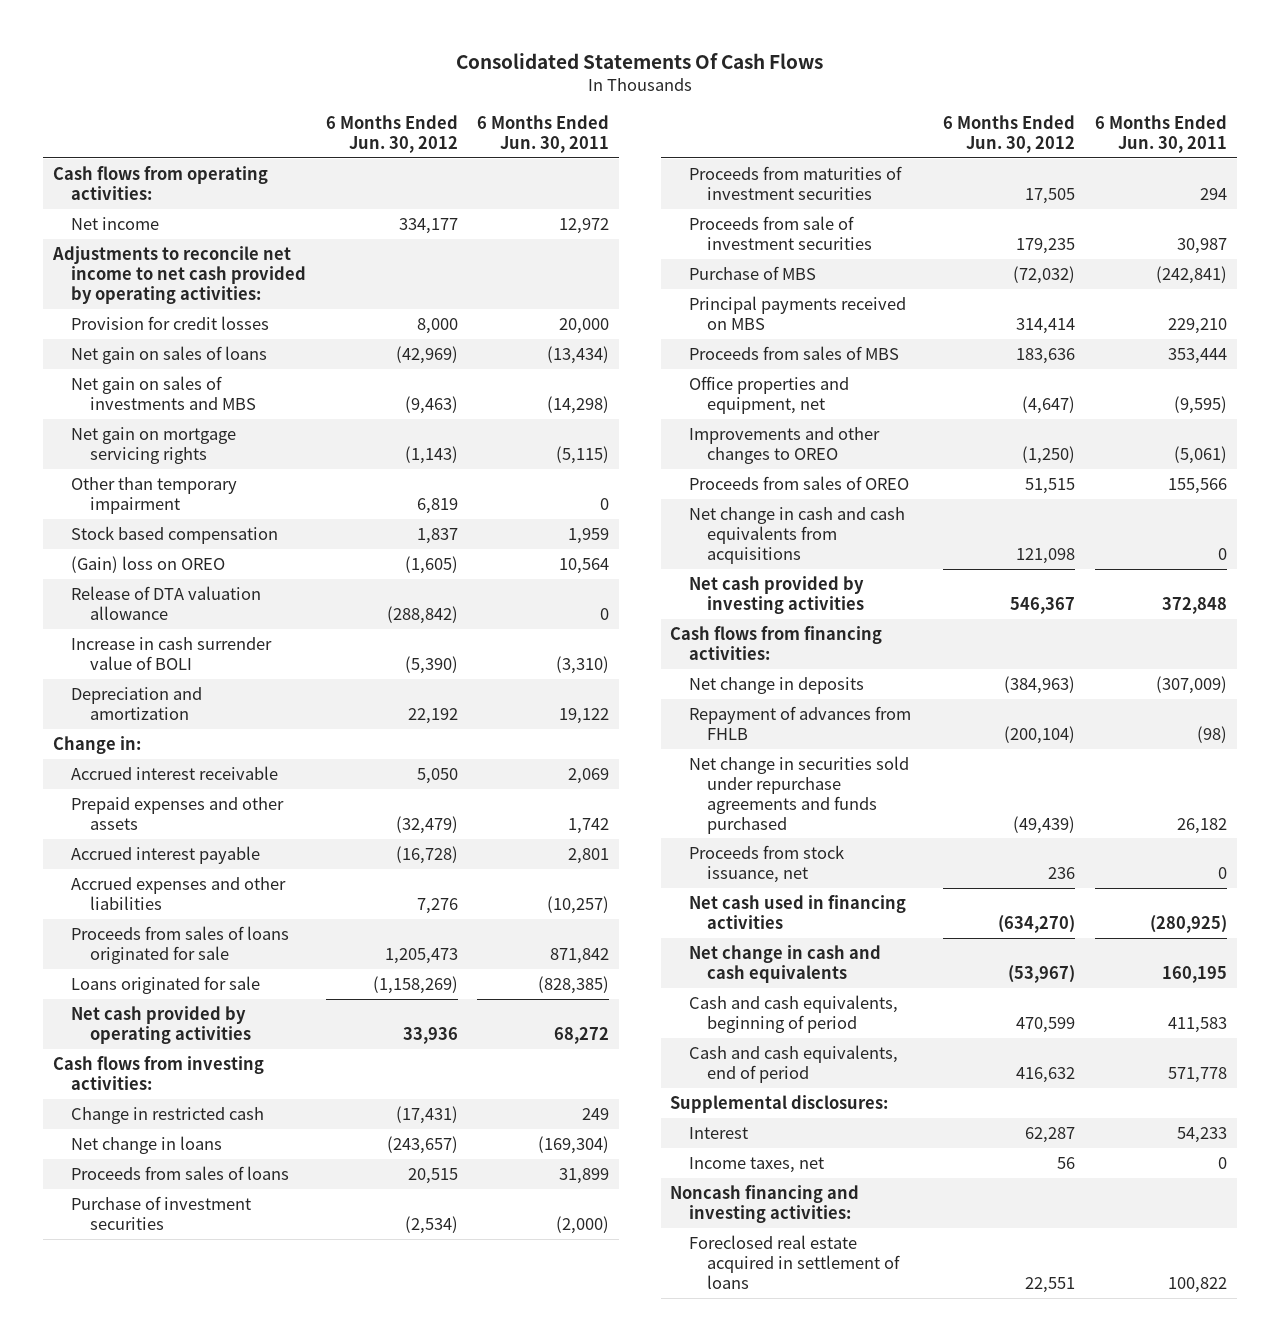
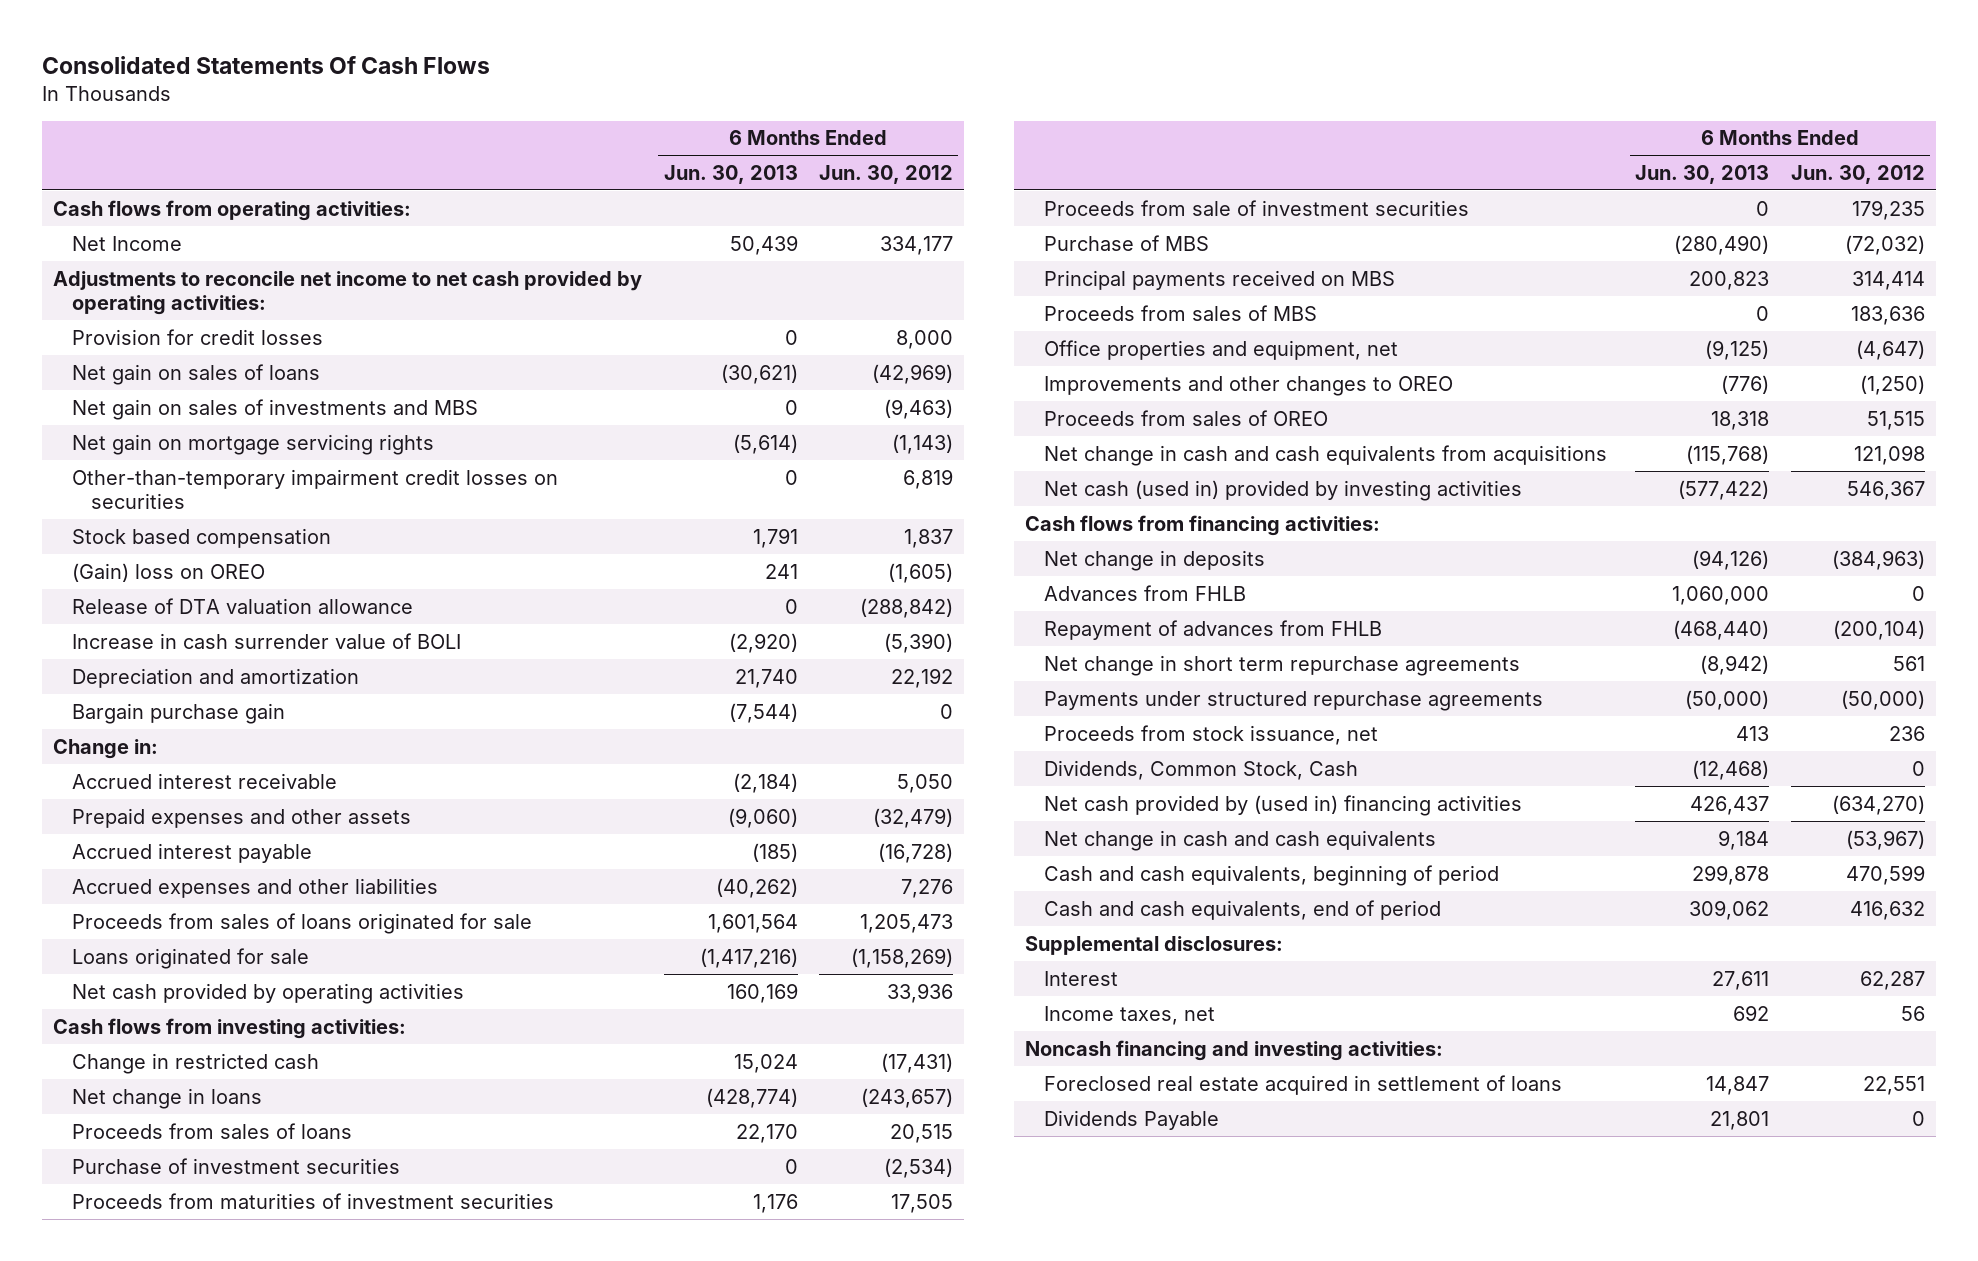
- | 6 Months Ended Jun. 30, 2012 | 6 Months Ended Jun. 30, 2011
+ | 6 Months Ended Jun. 30, 2013 | 6 Months Ended Jun. 30, 2012
- Net income | 334,177 | 12,972
+ Net Income | 50,439 | 334,177
- Other than temporary impairment | 6,819 | 0
+ Other-than-temporary impairment credit losses on securities | 0 | 6,819
+ Bargain purchase gain | (7,544) | 0
- Net cash provided by investing activities | 546,367 | 372,848
+ Net cash (used in) provided by investing activities | (577,422) | 546,367
+ Advances from FHLB | 1,060,000 | 0
- Net change in securities sold under repurchase agreements and funds purchased | (49,439) | 26,182
+ Net change in short term repurchase agreements | (8,942) | 561
+ Payments under structured repurchase agreements | (50,000) | (50,000)
- Net cash used in financing activities | (634,270) | (280,925)
+ Dividends, Common Stock, Cash | (12,468) | 0
+ Net cash provided by (used in) financing activities | 426,437 | (634,270)
+ Dividends Payable | 21,801 | 0

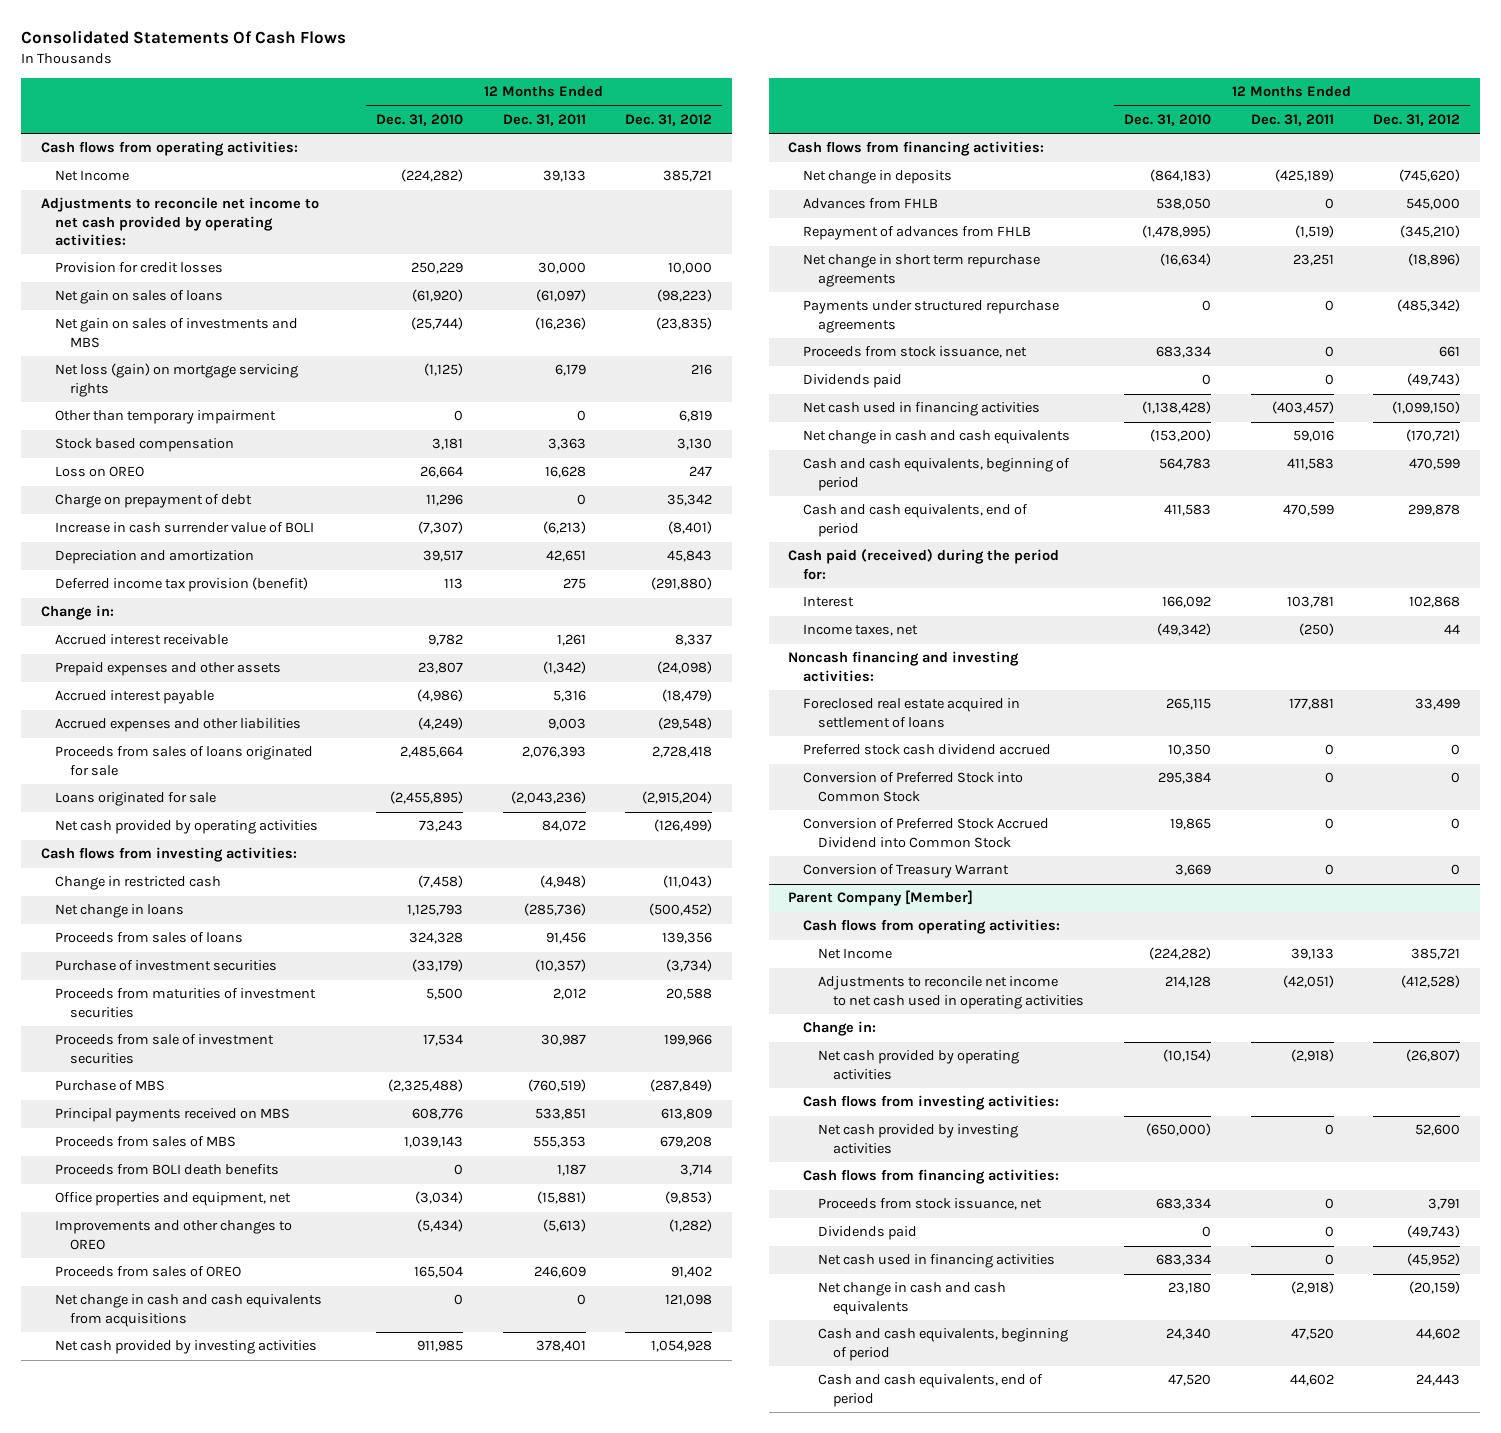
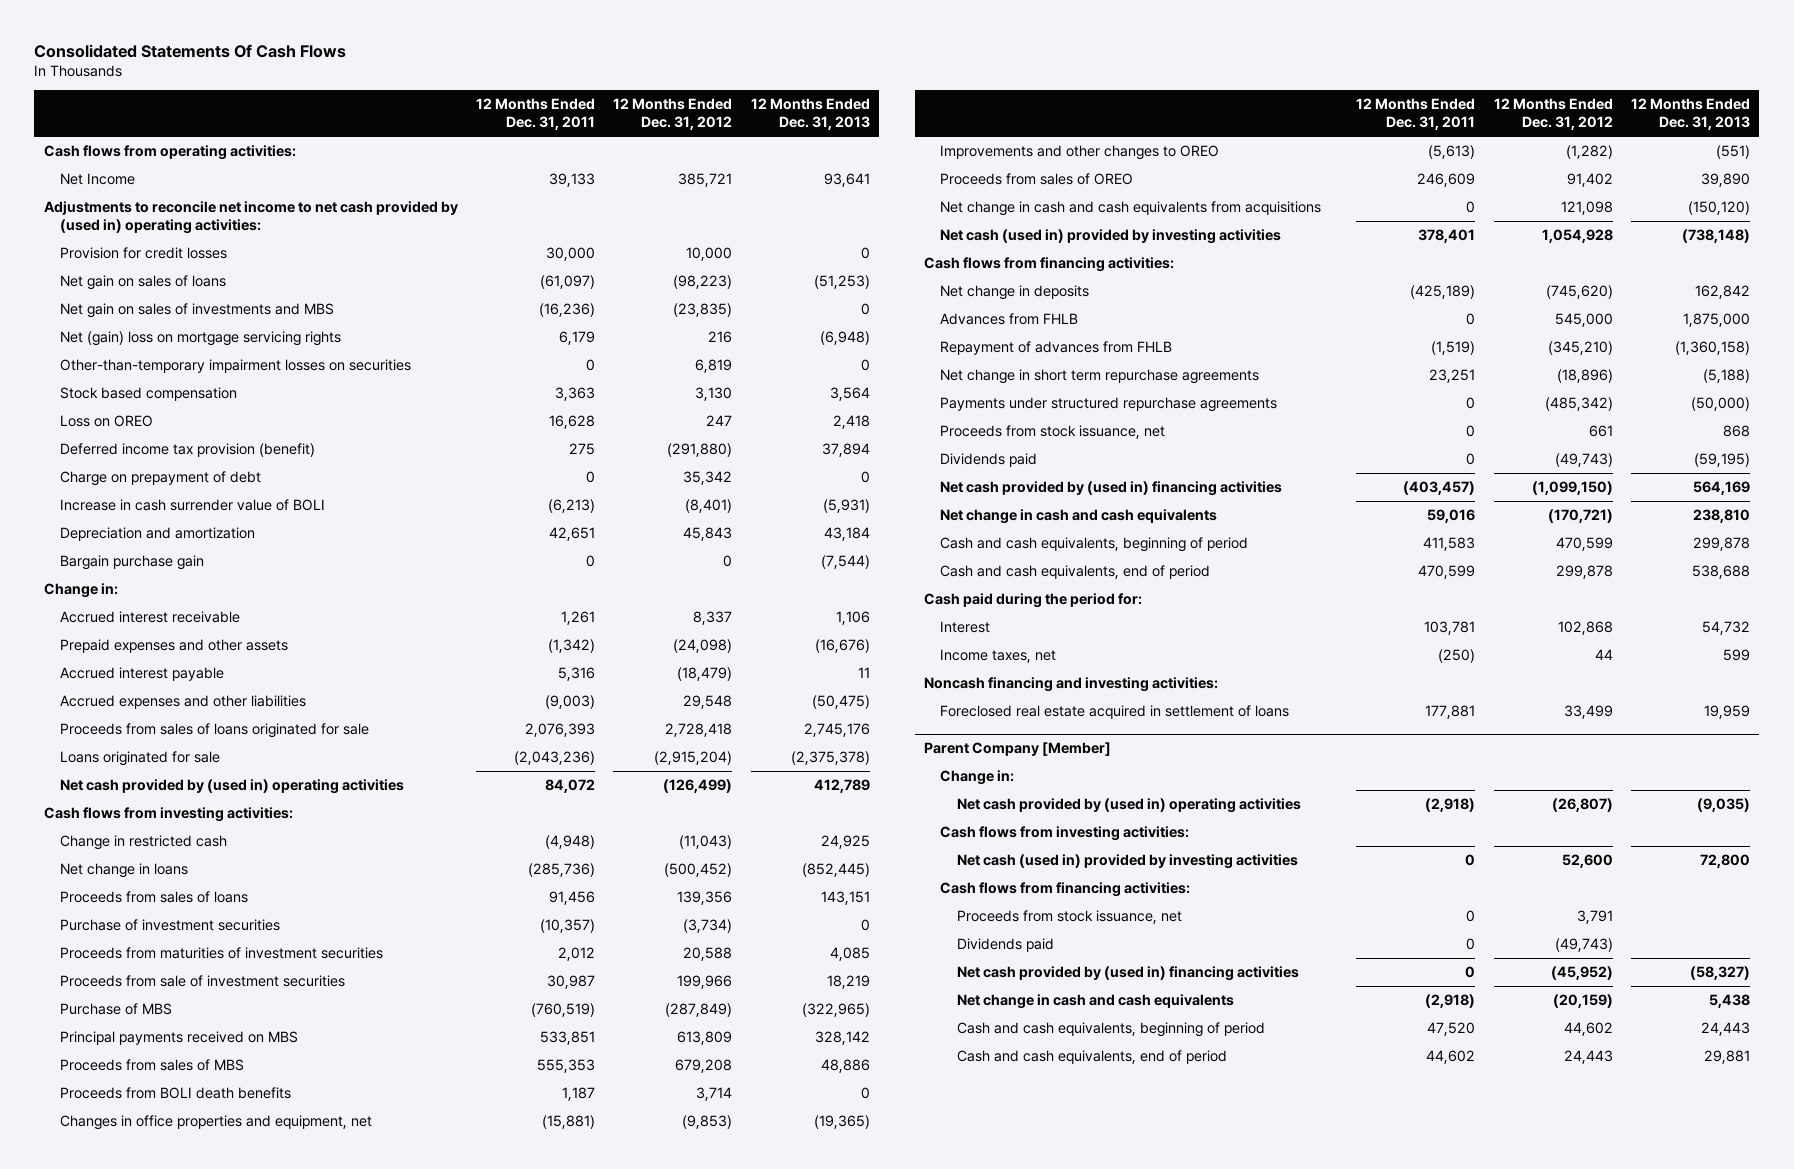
- | 12 Months Ended Dec. 31, 2010 | 12 Months Ended Dec. 31, 2011 | 12 Months Ended Dec. 31, 2012
+ | 12 Months Ended Dec. 31, 2011 | 12 Months Ended Dec. 31, 2012 | 12 Months Ended Dec. 31, 2013
- Adjustments to reconcile net income to net cash provided by operating activities:
+ Adjustments to reconcile net income to net cash provided by (used in) operating activities:
- Net loss (gain) on mortgage servicing rights | (1,125) | 6,179 | 216
- Other than temporary impairment | 0 | 0 | 6,819
+ Net (gain) loss on mortgage servicing rights | 6,179 | 216 | (6,948)
+ Other-than-temporary impairment losses on securities | 0 | 6,819 | 0
moved up: Deferred income tax provision (benefit) | 275 | (291,880) | 37,894
+ Bargain purchase gain | 0 | 0 | (7,544)
- Accrued expenses and other liabilities | (4,249) | 9,003 | (29,548)
+ Accrued expenses and other liabilities | (9,003) | 29,548 | (50,475)
- Net cash provided by operating activities | 73,243 | 84,072 | (126,499)
+ Net cash provided by (used in) operating activities | 84,072 | (126,499) | 412,789
- Office properties and equipment, net | (3,034) | (15,881) | (9,853)
+ Changes in office properties and equipment, net | (15,881) | (9,853) | (19,365)
- Net cash provided by investing activities | 911,985 | 378,401 | 1,054,928
+ Net cash (used in) provided by investing activities | 378,401 | 1,054,928 | (738,148)
- Net cash used in financing activities | (1,138,428) | (403,457) | (1,099,150)
+ Net cash provided by (used in) financing activities | (403,457) | (1,099,150) | 564,169
- Cash paid (received) during the period for:
+ Cash paid during the period for:
- Preferred stock cash dividend accrued | 10,350 | 0 | 0
- Conversion of Preferred Stock into Common Stock | 295,384 | 0 | 0
- Conversion of Preferred Stock Accrued Dividend into Common Stock | 19,865 | 0 | 0
- Conversion of Treasury Warrant | 3,669 | 0 | 0
@ Parent Company [Member]
- Cash flows from operating activities:
- Net Income | (224,282) | 39,133 | 385,721
- Adjustments to reconcile net income to net cash used in operating activities | 214,128 | (42,051) | (412,528)
- Net cash provided by operating activities | (10,154) | (2,918) | (26,807)
+ Net cash provided by (used in) operating activities | (2,918) | (26,807) | (9,035)
- Net cash provided by investing activities | (650,000) | 0 | 52,600
+ Net cash (used in) provided by investing activities | 0 | 52,600 | 72,800
- Net cash used in financing activities | 683,334 | 0 | (45,952)
+ Net cash provided by (used in) financing activities | 0 | (45,952) | (58,327)

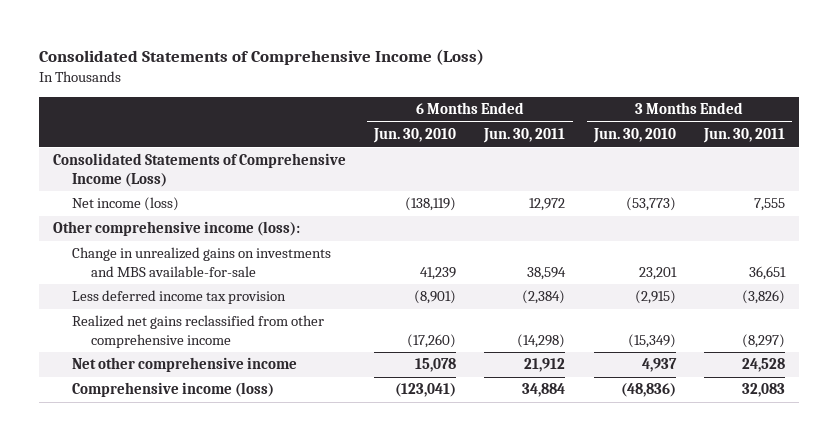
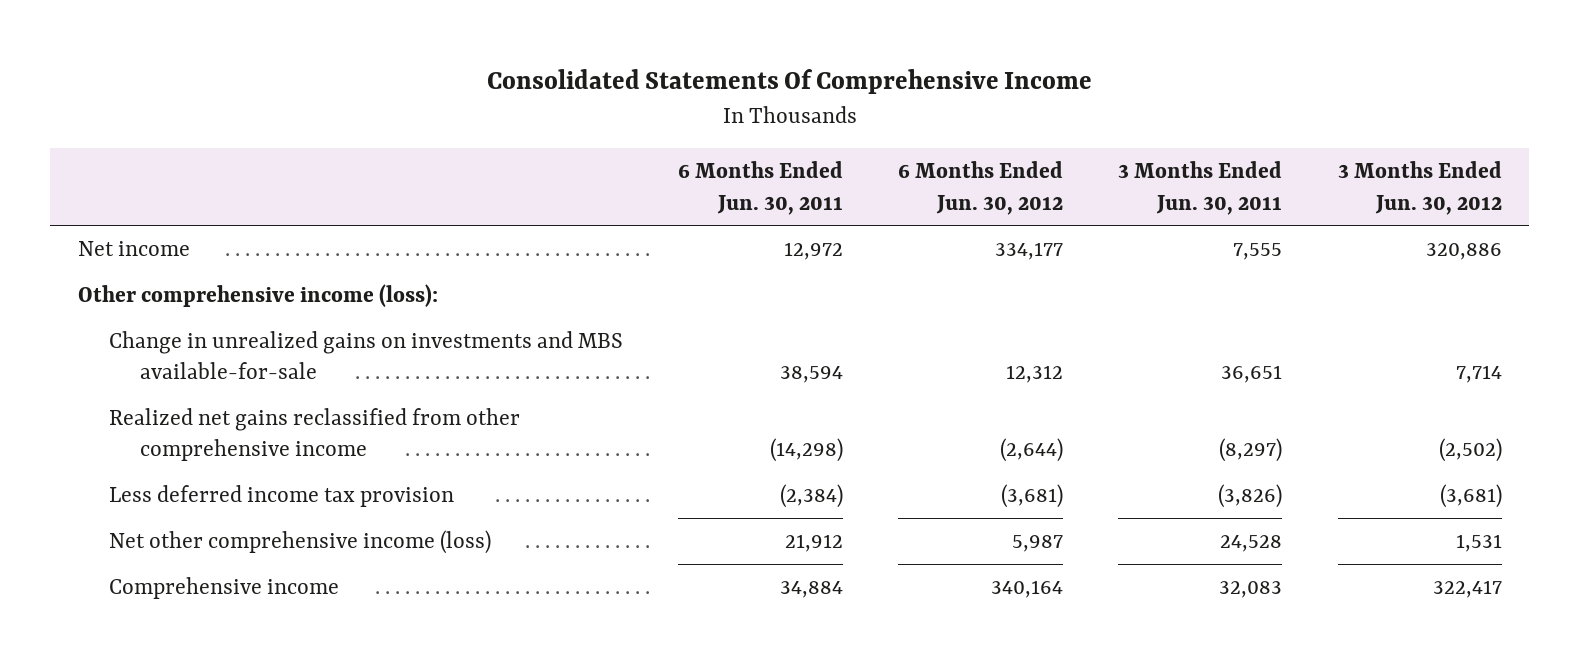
- Consolidated Statements of Comprehensive Income (Loss)
+ Consolidated Statements Of Comprehensive Income
- | 6 Months Ended Jun. 30, 2010 | 6 Months Ended Jun. 30, 2011 | 3 Months Ended Jun. 30, 2010 | 3 Months Ended Jun. 30, 2011
+ | 6 Months Ended Jun. 30, 2011 | 6 Months Ended Jun. 30, 2012 | 3 Months Ended Jun. 30, 2011 | 3 Months Ended Jun. 30, 2012
- Consolidated Statements of Comprehensive Income (Loss)
- Net income (loss) | (138,119) | 12,972 | (53,773) | 7,555
+ Net income | 12,972 | 334,177 | 7,555 | 320,886
- Net other comprehensive income | 15,078 | 21,912 | 4,937 | 24,528
- Comprehensive income (loss) | (123,041) | 34,884 | (48,836) | 32,083
moved down: Less deferred income tax provision | (2,384) | (3,681) | (3,826) | (3,681)
+ Net other comprehensive income (loss) | 21,912 | 5,987 | 24,528 | 1,531
+ Comprehensive income | 34,884 | 340,164 | 32,083 | 322,417

